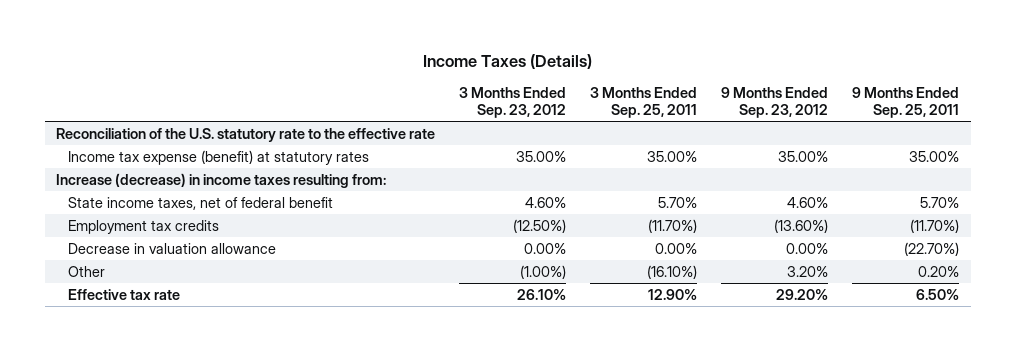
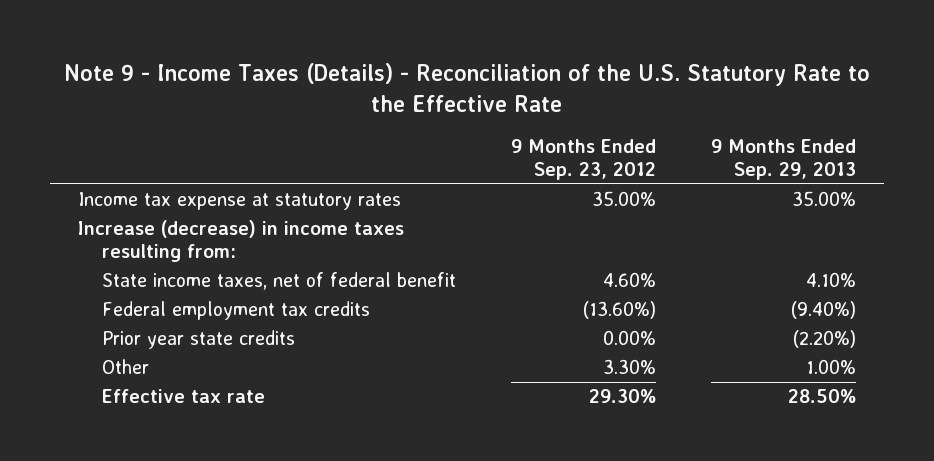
- Income Taxes (Details)
+ Note 9 - Income Taxes (Details) - Reconciliation of the U.S. Statutory Rate to the Effective Rate
- | 3 Months Ended Sep. 23, 2012 | 3 Months Ended Sep. 25, 2011 | 9 Months Ended Sep. 23, 2012 | 9 Months Ended Sep. 25, 2011
+ | 9 Months Ended Sep. 23, 2012 | 9 Months Ended Sep. 29, 2013
- Reconciliation of the U.S. statutory rate to the effective rate
- Income tax expense (benefit) at statutory rates | 35.00% | 35.00% | 35.00% | 35.00%
+ Income tax expense at statutory rates | 35.00% | 35.00%
- Employment tax credits | (12.50%) | (11.70%) | (13.60%) | (11.70%)
- Decrease in valuation allowance | 0.00% | 0.00% | 0.00% | (22.70%)
- Other | (1.00%) | (16.10%) | 3.20% | 0.20%
- Effective tax rate | 26.10% | 12.90% | 29.20% | 6.50%
+ Federal employment tax credits | (13.60%) | (9.40%)
+ Prior year state credits | 0.00% | (2.20%)
+ Other | 3.30% | 1.00%
+ Effective tax rate | 29.30% | 28.50%

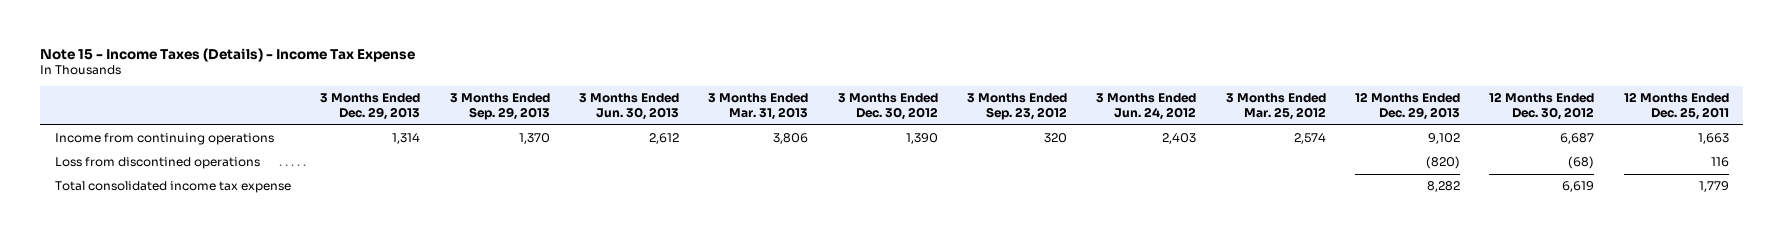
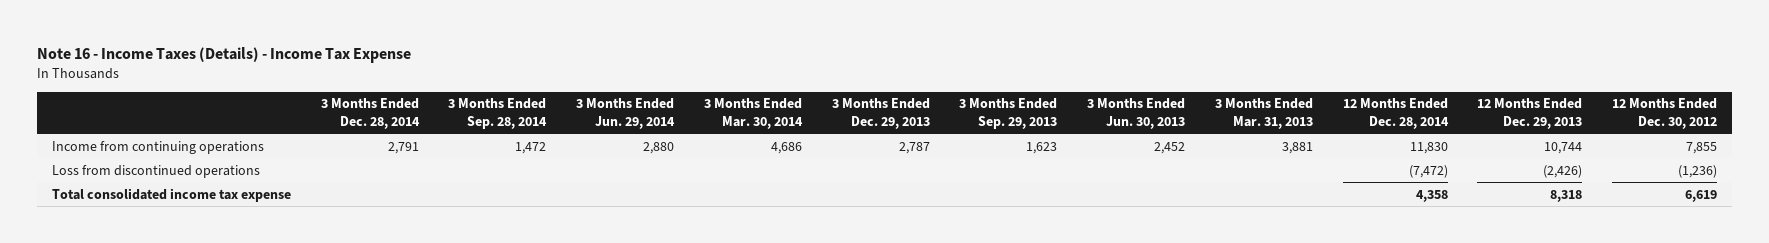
- Note 15 - Income Taxes (Details) - Income Tax Expense
+ Note 16 - Income Taxes (Details) - Income Tax Expense
- | 3 Months Ended Dec. 29, 2013 | 3 Months Ended Sep. 29, 2013 | 3 Months Ended Jun. 30, 2013 | 3 Months Ended Mar. 31, 2013 | 3 Months Ended Dec. 30, 2012 | 3 Months Ended Sep. 23, 2012 | 3 Months Ended Jun. 24, 2012 | 3 Months Ended Mar. 25, 2012 | 12 Months Ended Dec. 29, 2013 | 12 Months Ended Dec. 30, 2012 | 12 Months Ended Dec. 25, 2011
+ | 3 Months Ended Dec. 28, 2014 | 3 Months Ended Sep. 28, 2014 | 3 Months Ended Jun. 29, 2014 | 3 Months Ended Mar. 30, 2014 | 3 Months Ended Dec. 29, 2013 | 3 Months Ended Sep. 29, 2013 | 3 Months Ended Jun. 30, 2013 | 3 Months Ended Mar. 31, 2013 | 12 Months Ended Dec. 28, 2014 | 12 Months Ended Dec. 29, 2013 | 12 Months Ended Dec. 30, 2012
- Income from continuing operations | 1,314 | 1,370 | 2,612 | 3,806 | 1,390 | 320 | 2,403 | 2,574 | 9,102 | 6,687 | 1,663
- Loss from discontined operations | | | | | | | | | (820) | (68) | 116
- Total consolidated income tax expense | | | | | | | | | 8,282 | 6,619 | 1,779
+ Income from continuing operations | 2,791 | 1,472 | 2,880 | 4,686 | 2,787 | 1,623 | 2,452 | 3,881 | 11,830 | 10,744 | 7,855
+ Loss from discontinued operations | | | | | | | | | (7,472) | (2,426) | (1,236)
+ Total consolidated income tax expense | | | | | | | | | 4,358 | 8,318 | 6,619

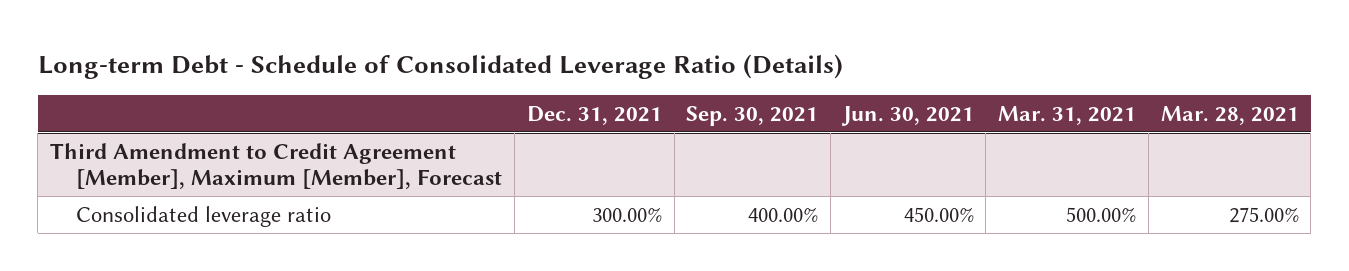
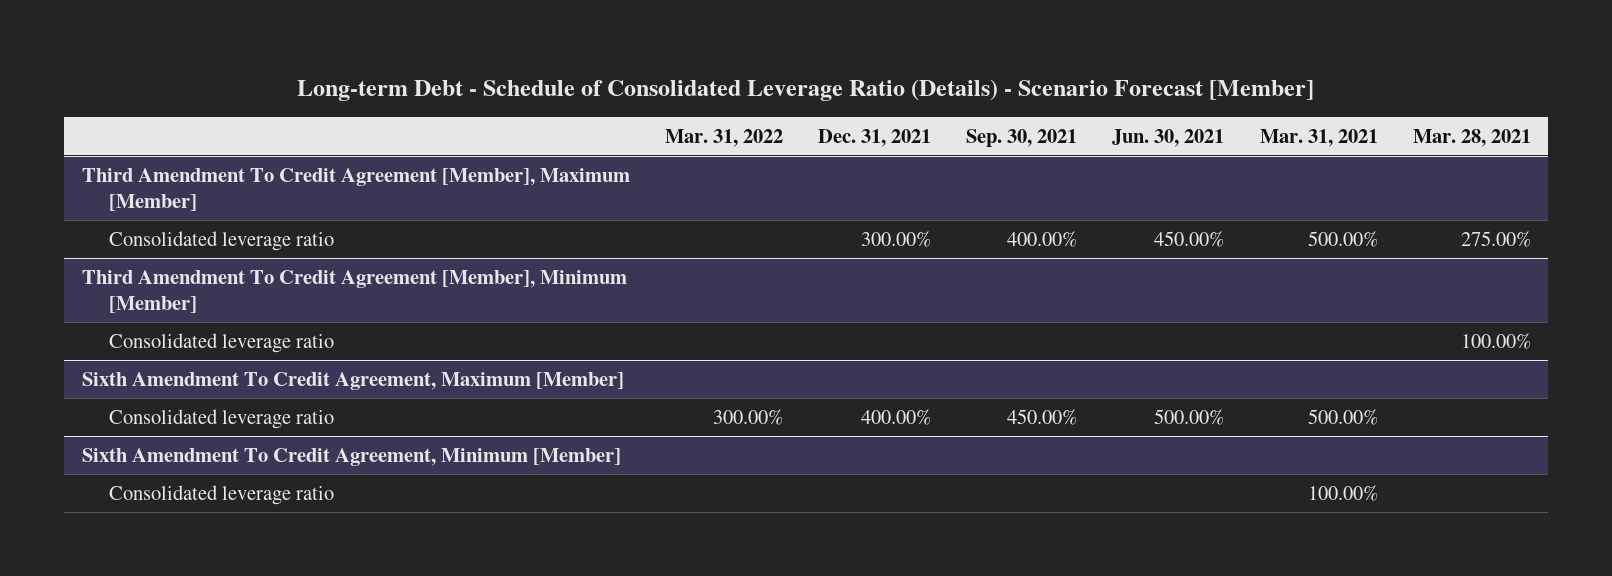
- Long-term Debt - Schedule of Consolidated Leverage Ratio (Details)
+ Long-term Debt - Schedule of Consolidated Leverage Ratio (Details) - Scenario Forecast [Member]
- | Dec. 31, 2021 | Sep. 30, 2021 | Jun. 30, 2021 | Mar. 31, 2021 | Mar. 28, 2021
+ | Mar. 31, 2022 | Dec. 31, 2021 | Sep. 30, 2021 | Jun. 30, 2021 | Mar. 31, 2021 | Mar. 28, 2021
- Third Amendment to Credit Agreement [Member], Maximum [Member], Forecast
+ Third Amendment To Credit Agreement [Member], Maximum [Member]
+ Third Amendment To Credit Agreement [Member], Minimum [Member]
+ Consolidated leverage ratio | | | | | | 100.00%
+ Sixth Amendment To Credit Agreement, Maximum [Member]
+ Consolidated leverage ratio | 300.00% | 400.00% | 450.00% | 500.00% | 500.00% |
+ Sixth Amendment To Credit Agreement, Minimum [Member]
+ Consolidated leverage ratio | | | | | 100.00% |

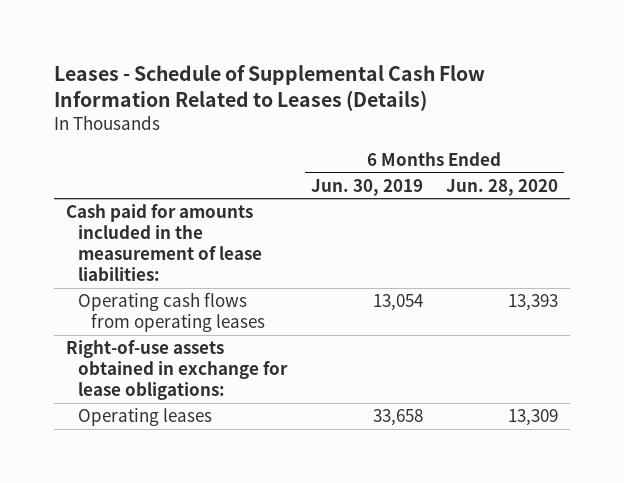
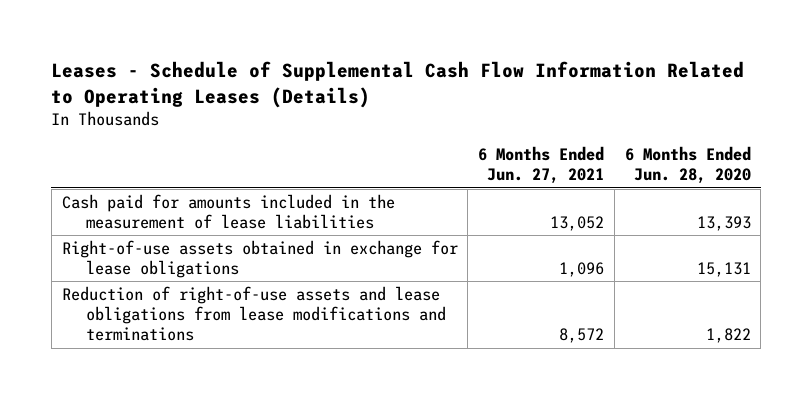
- Leases - Schedule of Supplemental Cash Flow Information Related to Leases (Details)
+ Leases - Schedule of Supplemental Cash Flow Information Related to Operating Leases (Details)
- | 6 Months Ended Jun. 30, 2019 | 6 Months Ended Jun. 28, 2020
+ | 6 Months Ended Jun. 27, 2021 | 6 Months Ended Jun. 28, 2020
- Cash paid for amounts included in the measurement of lease liabilities:
- Operating cash flows from operating leases | 13,054 | 13,393
- Right-of-use assets obtained in exchange for lease obligations:
- Operating leases | 33,658 | 13,309
+ Cash paid for amounts included in the measurement of lease liabilities | 13,052 | 13,393
+ Right-of-use assets obtained in exchange for lease obligations | 1,096 | 15,131
+ Reduction of right-of-use assets and lease obligations from lease modifications and terminations | 8,572 | 1,822

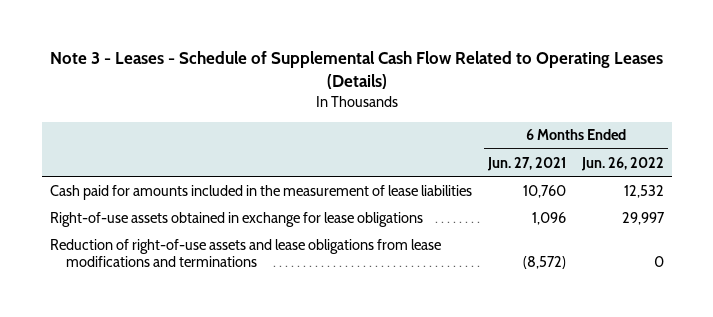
- Leases - Schedule of Supplemental Cash Flow Information Related to Operating Leases (Details)
+ Note 3 - Leases - Schedule of Supplemental Cash Flow Related to Operating Leases (Details)
- | 6 Months Ended Jun. 27, 2021 | 6 Months Ended Jun. 28, 2020
+ | 6 Months Ended Jun. 27, 2021 | 6 Months Ended Jun. 26, 2022
- Cash paid for amounts included in the measurement of lease liabilities | 13,052 | 13,393
+ Cash paid for amounts included in the measurement of lease liabilities | 10,760 | 12,532
- Reduction of right-of-use assets and lease obligations from lease modifications and terminations | 8,572 | 1,822
+ Reduction of right-of-use assets and lease obligations from lease modifications and terminations | (8,572) | 0

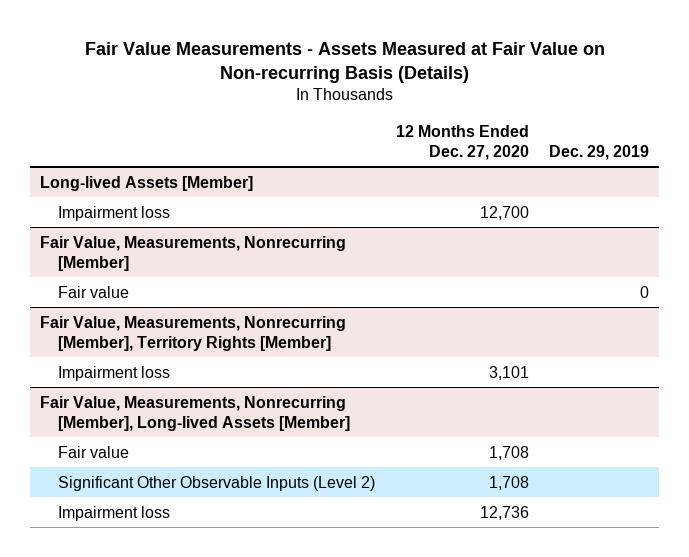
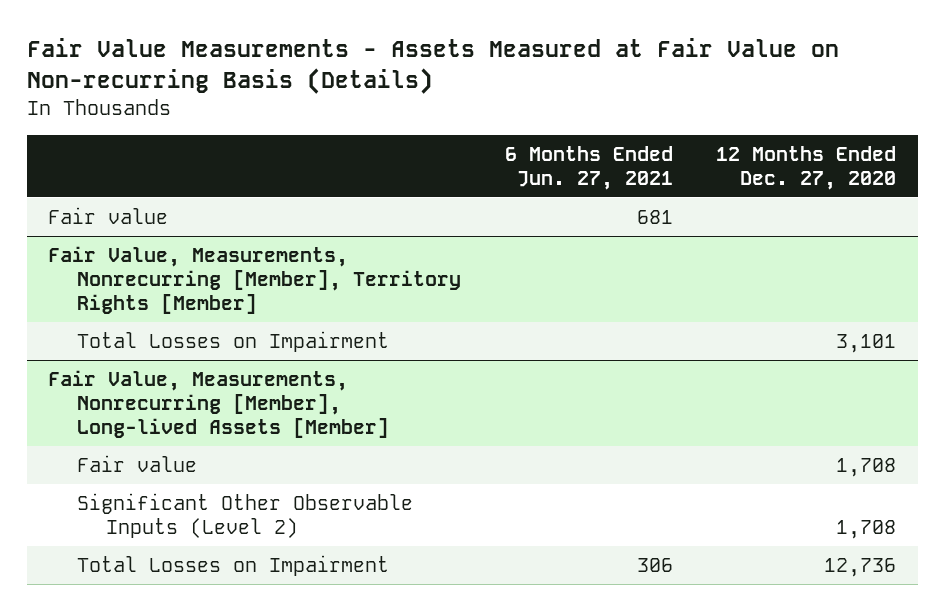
- | 12 Months Ended Dec. 27, 2020 | Dec. 29, 2019
+ | 6 Months Ended Jun. 27, 2021 | 12 Months Ended Dec. 27, 2020
- Long-lived Assets [Member]
- Impairment loss | 12,700 |
- Fair Value, Measurements, Nonrecurring [Member]
@ Fair Value, Measurements, Nonrecurring [Member], Territory Rights [Member]
- Impairment loss | 3,101 |
+ Total Losses on Impairment | | 3,101
@ Fair Value, Measurements, Nonrecurring [Member], Long-lived Assets [Member]
- Impairment loss | 12,736 |
+ Total Losses on Impairment | 306 | 12,736

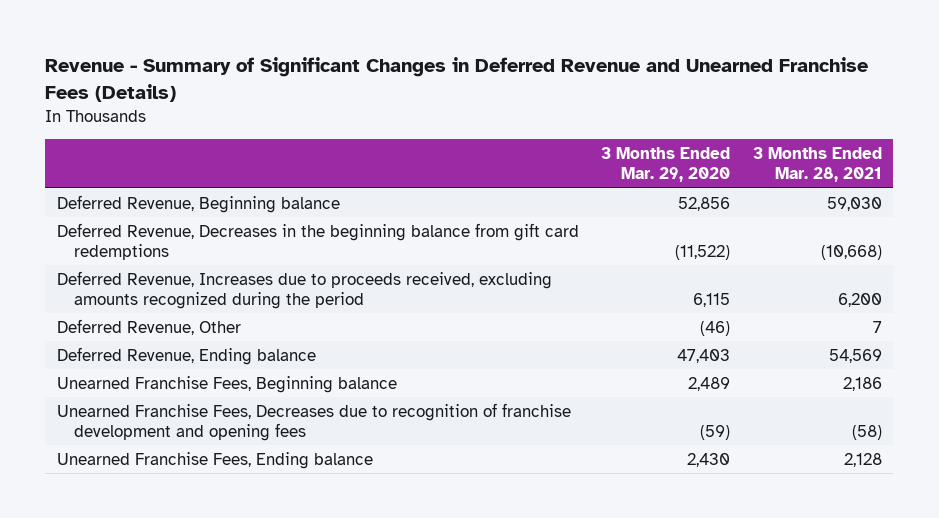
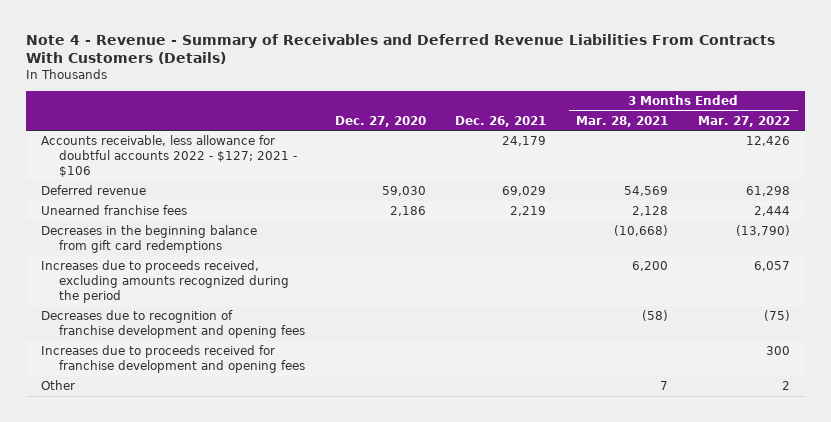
- Revenue - Summary of Significant Changes in Deferred Revenue and Unearned Franchise Fees (Details)
+ Note 4 - Revenue - Summary of Receivables and Deferred Revenue Liabilities From Contracts With Customers (Details)
- | 3 Months Ended Mar. 29, 2020 | 3 Months Ended Mar. 28, 2021
+ | Dec. 27, 2020 | Dec. 26, 2021 | 3 Months Ended Mar. 28, 2021 | 3 Months Ended Mar. 27, 2022
- Deferred Revenue, Beginning balance | 52,856 | 59,030
- Deferred Revenue, Decreases in the beginning balance from gift card redemptions | (11,522) | (10,668)
- Deferred Revenue, Increases due to proceeds received, excluding amounts recognized during the period | 6,115 | 6,200
- Deferred Revenue, Other | (46) | 7
- Deferred Revenue, Ending balance | 47,403 | 54,569
- Unearned Franchise Fees, Beginning balance | 2,489 | 2,186
- Unearned Franchise Fees, Decreases due to recognition of franchise development and opening fees | (59) | (58)
- Unearned Franchise Fees, Ending balance | 2,430 | 2,128
+ Accounts receivable, less allowance for doubtful accounts 2022 - $127; 2021 - $106 | | 24,179 | | 12,426
+ Deferred revenue | 59,030 | 69,029 | 54,569 | 61,298
+ Unearned franchise fees | 2,186 | 2,219 | 2,128 | 2,444
+ Decreases in the beginning balance from gift card redemptions | | | (10,668) | (13,790)
+ Increases due to proceeds received, excluding amounts recognized during the period | | | 6,200 | 6,057
+ Decreases due to recognition of franchise development and opening fees | | | (58) | (75)
+ Increases due to proceeds received for franchise development and opening fees | | | | 300
+ Other | | | 7 | 2

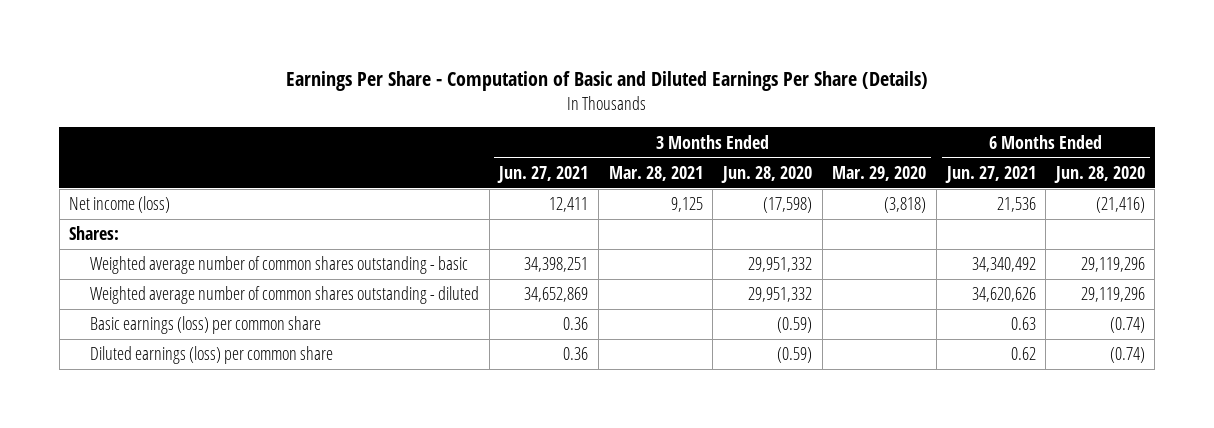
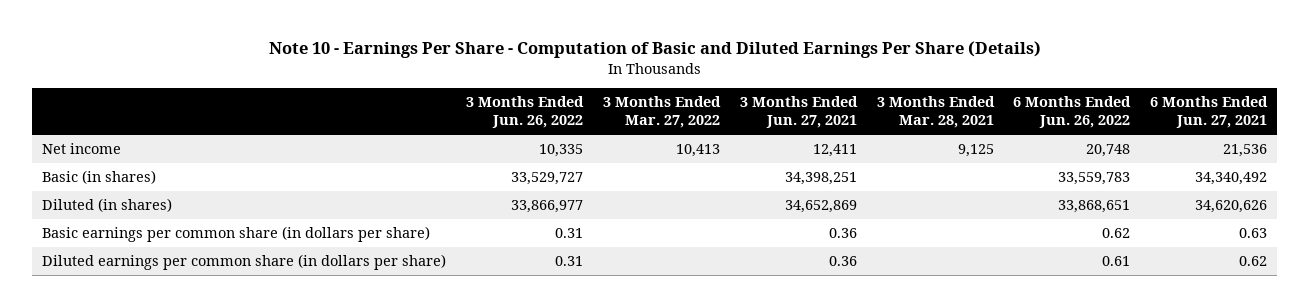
- Earnings Per Share - Computation of Basic and Diluted Earnings Per Share (Details)
+ Note 10 - Earnings Per Share - Computation of Basic and Diluted Earnings Per Share (Details)
- | 3 Months Ended Jun. 27, 2021 | 3 Months Ended Mar. 28, 2021 | 3 Months Ended Jun. 28, 2020 | 3 Months Ended Mar. 29, 2020 | 6 Months Ended Jun. 27, 2021 | 6 Months Ended Jun. 28, 2020
+ | 3 Months Ended Jun. 26, 2022 | 3 Months Ended Mar. 27, 2022 | 3 Months Ended Jun. 27, 2021 | 3 Months Ended Mar. 28, 2021 | 6 Months Ended Jun. 26, 2022 | 6 Months Ended Jun. 27, 2021
- Net income (loss) | 12,411 | 9,125 | (17,598) | (3,818) | 21,536 | (21,416)
- Shares:
- Weighted average number of common shares outstanding - basic | 34,398,251 | | 29,951,332 | | 34,340,492 | 29,119,296
- Weighted average number of common shares outstanding - diluted | 34,652,869 | | 29,951,332 | | 34,620,626 | 29,119,296
- Basic earnings (loss) per common share | 0.36 | | (0.59) | | 0.63 | (0.74)
- Diluted earnings (loss) per common share | 0.36 | | (0.59) | | 0.62 | (0.74)
+ Net income | 10,335 | 10,413 | 12,411 | 9,125 | 20,748 | 21,536
+ Basic (in shares) | 33,529,727 | | 34,398,251 | | 33,559,783 | 34,340,492
+ Diluted (in shares) | 33,866,977 | | 34,652,869 | | 33,868,651 | 34,620,626
+ Basic earnings per common share (in dollars per share) | 0.31 | | 0.36 | | 0.62 | 0.63
+ Diluted earnings per common share (in dollars per share) | 0.31 | | 0.36 | | 0.61 | 0.62

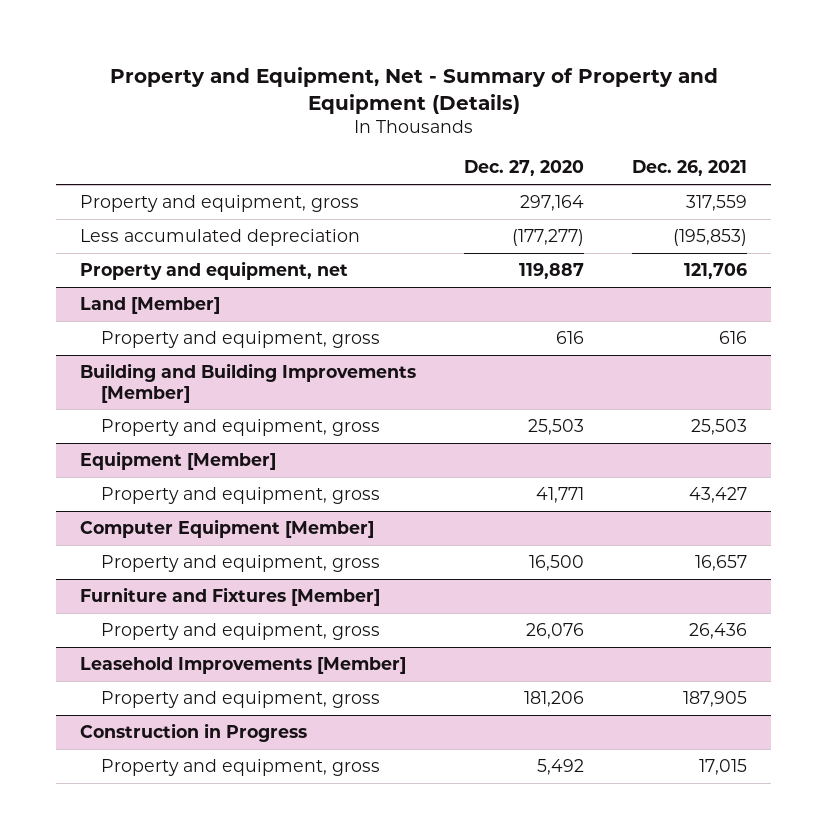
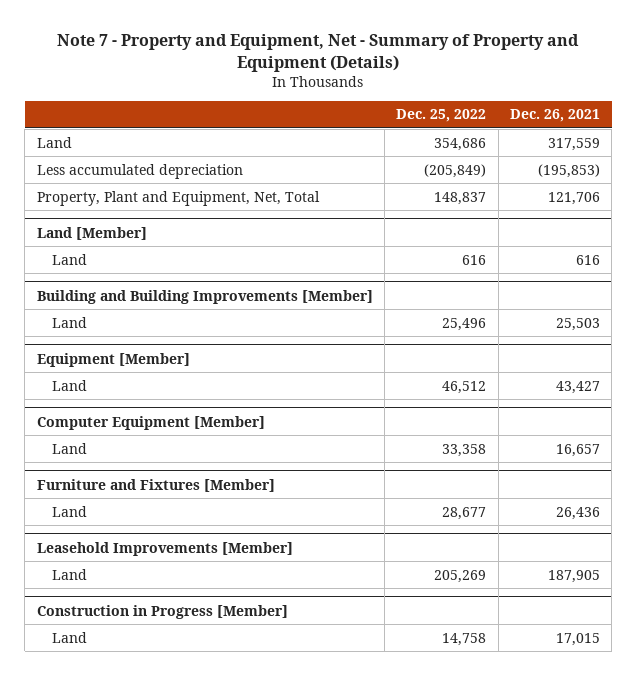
- Property and Equipment, Net - Summary of Property and Equipment (Details)
+ Note 7 - Property and Equipment, Net - Summary of Property and Equipment (Details)
- | Dec. 27, 2020 | Dec. 26, 2021
+ | Dec. 25, 2022 | Dec. 26, 2021
- Property and equipment, gross | 297,164 | 317,559
+ Land | 354,686 | 317,559
- Property and equipment, net | 119,887 | 121,706
+ Property, Plant and Equipment, Net, Total | 148,837 | 121,706
@ Land [Member]
- Property and equipment, gross | 616 | 616
+ Land | 616 | 616
@ Building and Building Improvements [Member]
- Property and equipment, gross | 25,503 | 25,503
+ Land | 25,496 | 25,503
@ Equipment [Member]
- Property and equipment, gross | 41,771 | 43,427
+ Land | 46,512 | 43,427
@ Computer Equipment [Member]
- Property and equipment, gross | 16,500 | 16,657
+ Land | 33,358 | 16,657
@ Furniture and Fixtures [Member]
- Property and equipment, gross | 26,076 | 26,436
+ Land | 28,677 | 26,436
@ Leasehold Improvements [Member]
- Property and equipment, gross | 181,206 | 187,905
- Construction in Progress
- Property and equipment, gross | 5,492 | 17,015
@ Leasehold Improvements [Member]
+ Land | 205,269 | 187,905
+ Construction in Progress [Member]
+ Land | 14,758 | 17,015

